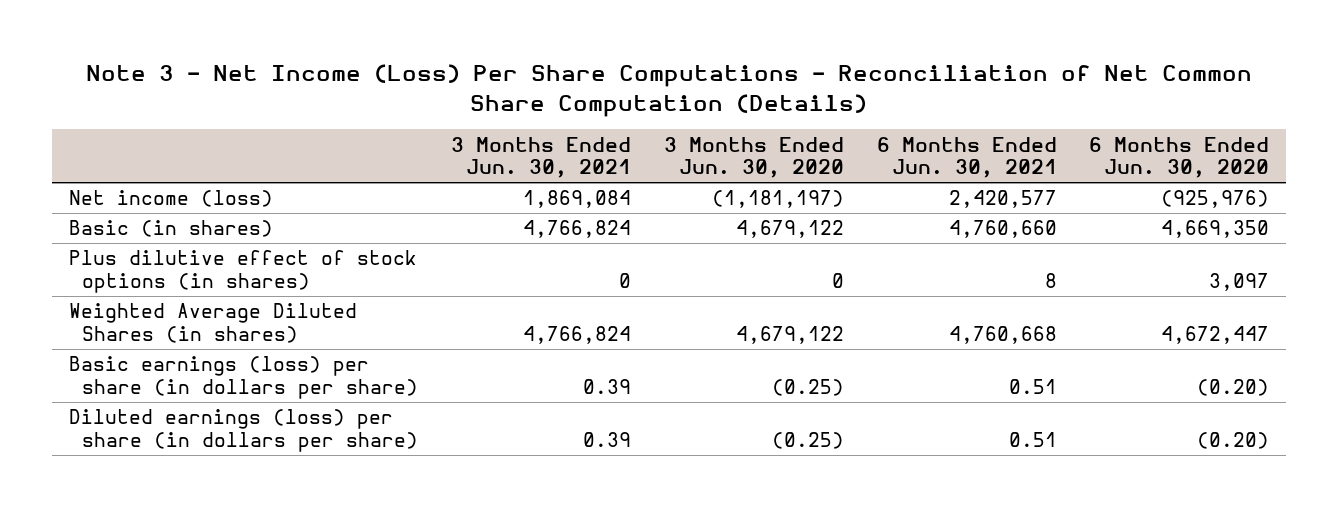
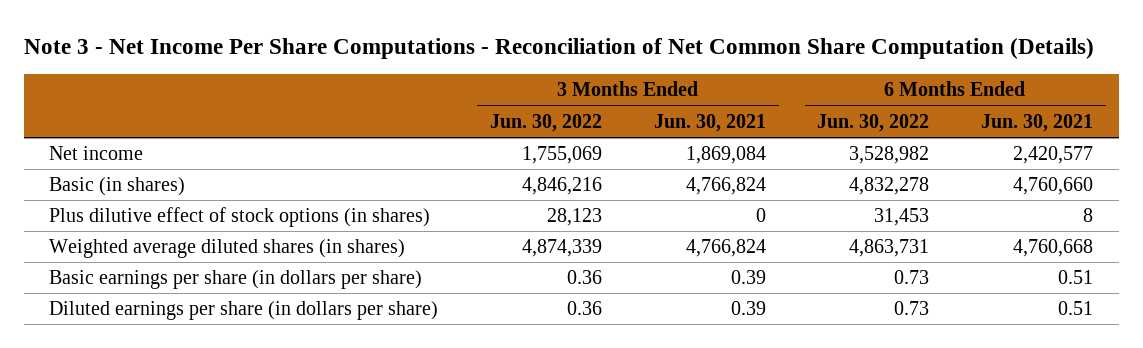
- Note 3 - Net Income (Loss) Per Share Computations - Reconciliation of Net Common Share Computation (Details)
+ Note 3 - Net Income Per Share Computations - Reconciliation of Net Common Share Computation (Details)
- | 3 Months Ended Jun. 30, 2021 | 3 Months Ended Jun. 30, 2020 | 6 Months Ended Jun. 30, 2021 | 6 Months Ended Jun. 30, 2020
+ | 3 Months Ended Jun. 30, 2022 | 3 Months Ended Jun. 30, 2021 | 6 Months Ended Jun. 30, 2022 | 6 Months Ended Jun. 30, 2021
- Net income (loss) | 1,869,084 | (1,181,197) | 2,420,577 | (925,976)
+ Net income | 1,755,069 | 1,869,084 | 3,528,982 | 2,420,577
- Weighted Average Diluted Shares (in shares) | 4,766,824 | 4,679,122 | 4,760,668 | 4,672,447
- Basic earnings (loss) per share (in dollars per share) | 0.39 | (0.25) | 0.51 | (0.20)
- Diluted earnings (loss) per share (in dollars per share) | 0.39 | (0.25) | 0.51 | (0.20)
+ Weighted average diluted shares (in shares) | 4,874,339 | 4,766,824 | 4,863,731 | 4,760,668
+ Basic earnings per share (in dollars per share) | 0.36 | 0.39 | 0.73 | 0.51
+ Diluted earnings per share (in dollars per share) | 0.36 | 0.39 | 0.73 | 0.51

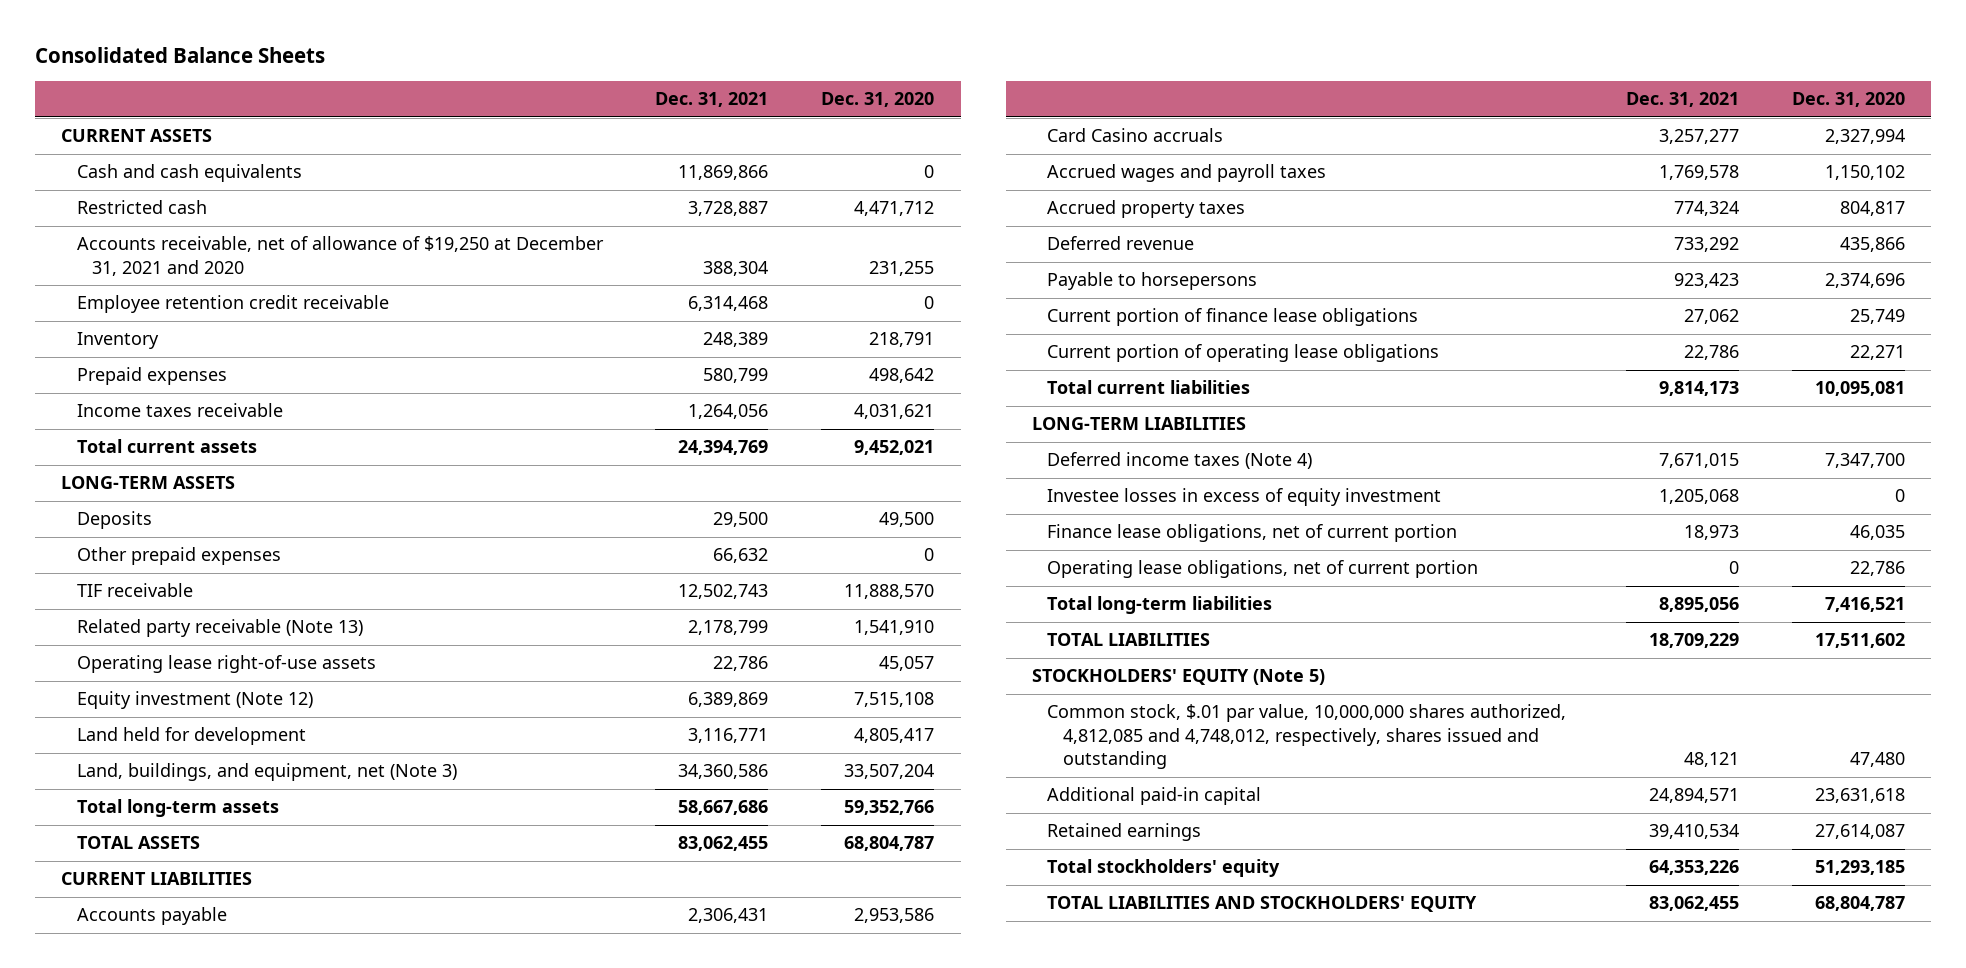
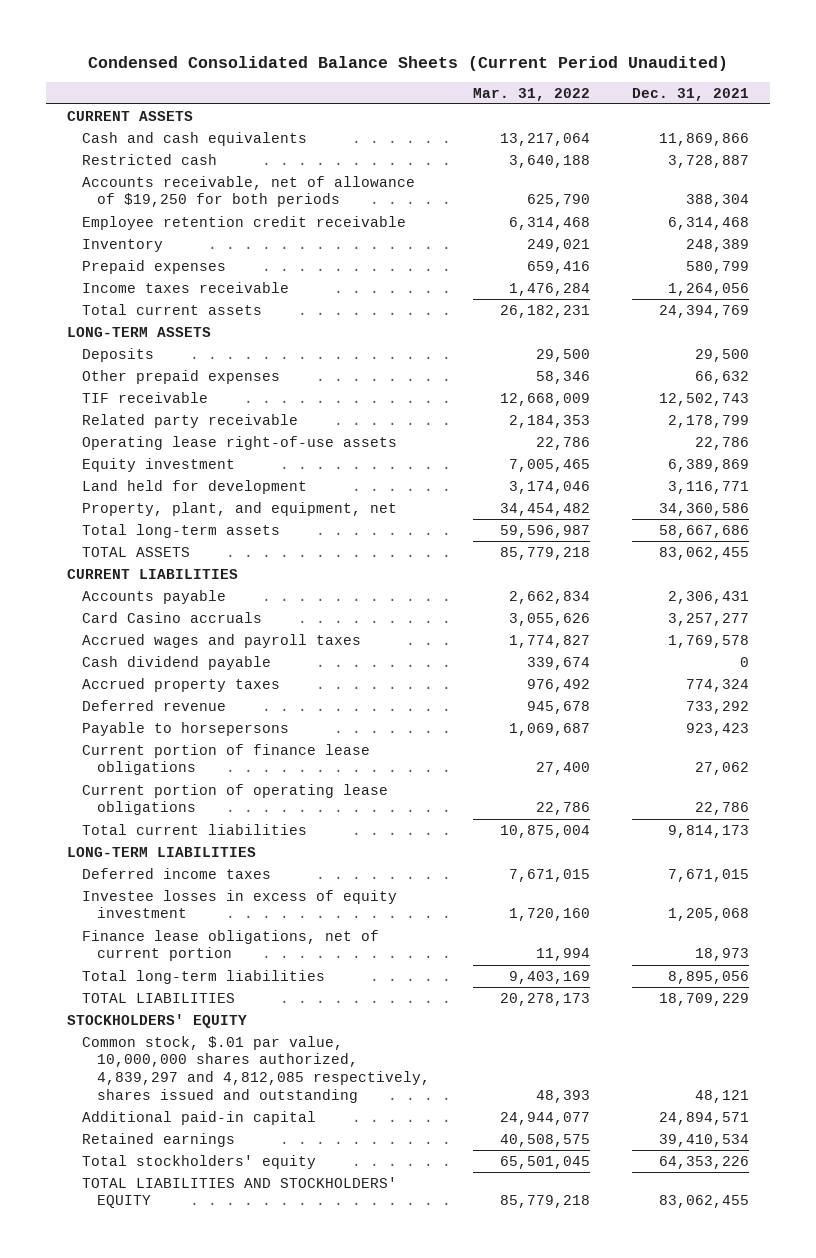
- Consolidated Balance Sheets
+ Condensed Consolidated Balance Sheets (Current Period Unaudited)
- | Dec. 31, 2021 | Dec. 31, 2020
+ | Mar. 31, 2022 | Dec. 31, 2021
- Accounts receivable, net of allowance of $19,250 at December 31, 2021 and 2020 | 388,304 | 231,255
+ Accounts receivable, net of allowance of $19,250 for both periods | 625,790 | 388,304
- Related party receivable (Note 13) | 2,178,799 | 1,541,910
+ Related party receivable | 2,184,353 | 2,178,799
- Equity investment (Note 12) | 6,389,869 | 7,515,108
+ Equity investment | 7,005,465 | 6,389,869
- Land, buildings, and equipment, net (Note 3) | 34,360,586 | 33,507,204
+ Property, plant, and equipment, net | 34,454,482 | 34,360,586
+ Cash dividend payable | 339,674 | 0
- Deferred income taxes (Note 4) | 7,671,015 | 7,347,700
+ Deferred income taxes | 7,671,015 | 7,671,015
- Operating lease obligations, net of current portion | 0 | 22,786
- STOCKHOLDERS' EQUITY (Note 5)
- Common stock, $.01 par value, 10,000,000 shares authorized, 4,812,085 and 4,748,012, respectively, shares issued and outstanding | 48,121 | 47,480
+ STOCKHOLDERS' EQUITY
+ Common stock, $.01 par value, 10,000,000 shares authorized, 4,839,297 and 4,812,085 respectively, shares issued and outstanding | 48,393 | 48,121

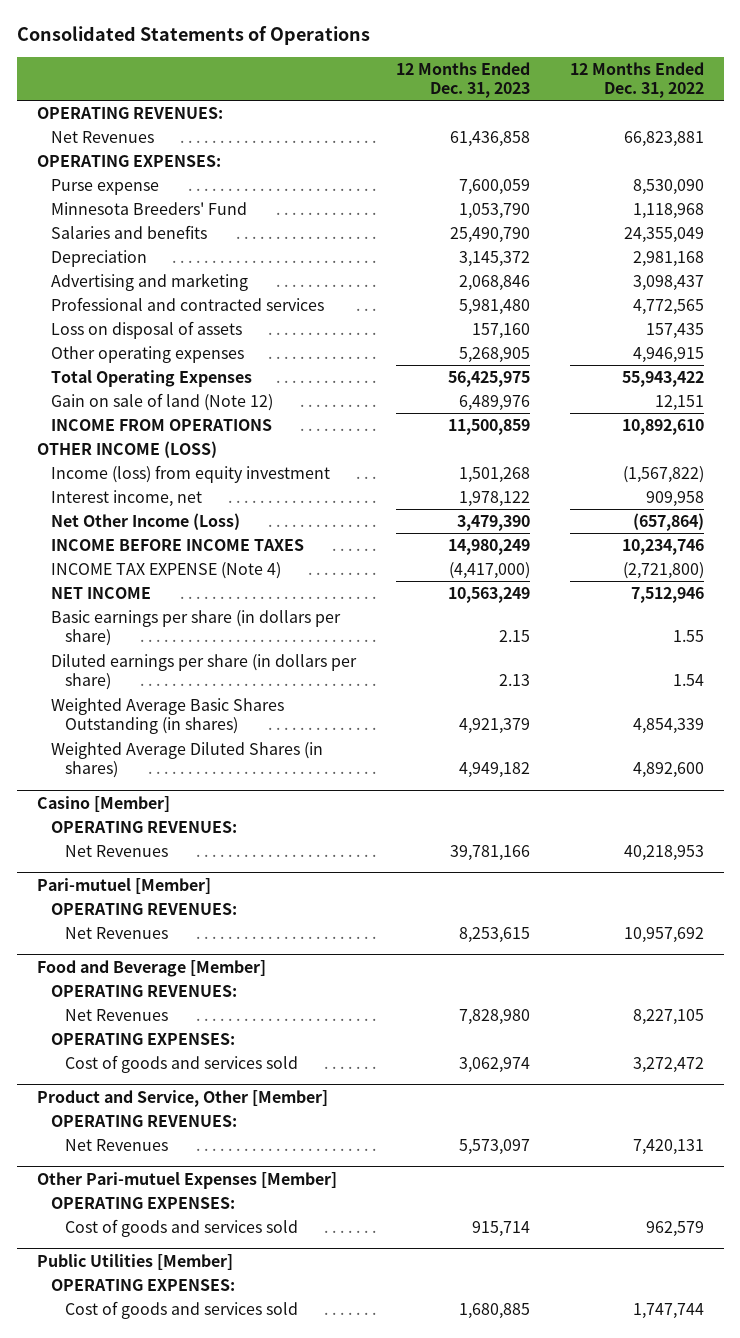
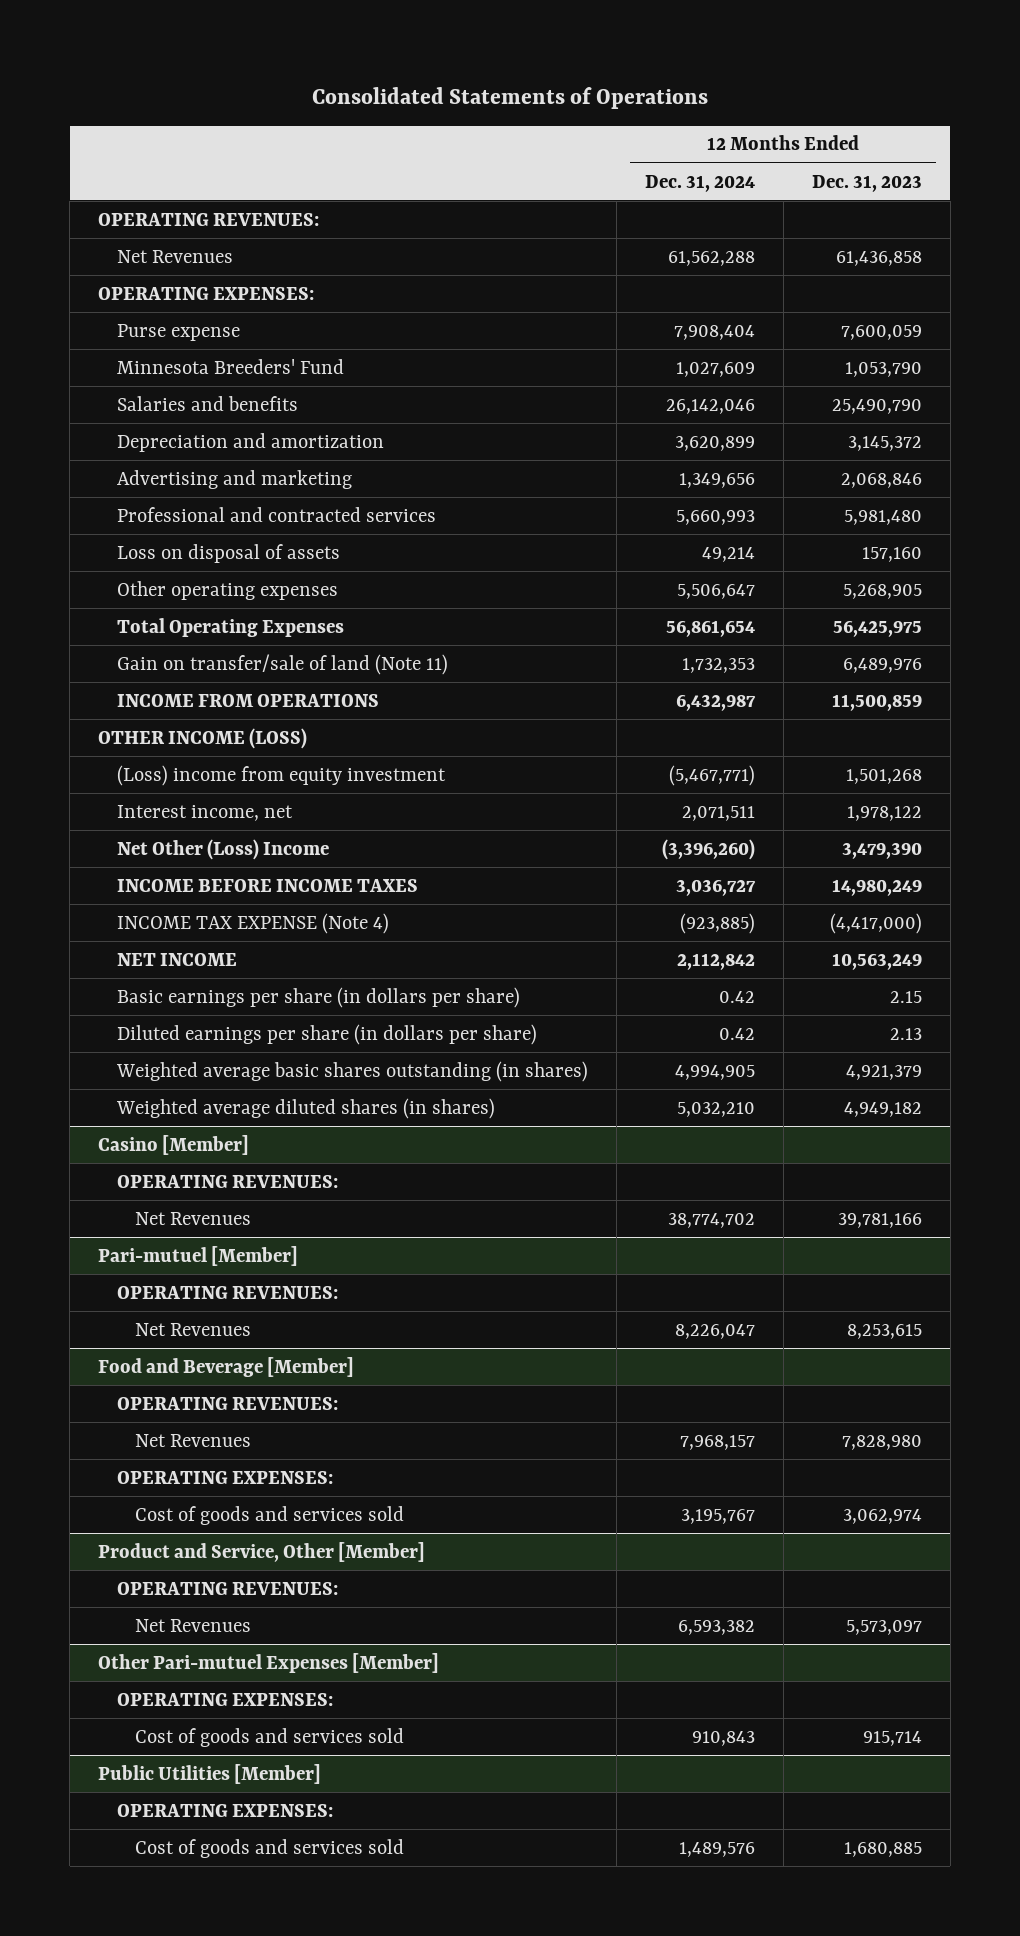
- | 12 Months Ended Dec. 31, 2023 | 12 Months Ended Dec. 31, 2022
+ | 12 Months Ended Dec. 31, 2024 | 12 Months Ended Dec. 31, 2023
- Depreciation | 3,145,372 | 2,981,168
+ Depreciation and amortization | 3,620,899 | 3,145,372
- Gain on sale of land (Note 12) | 6,489,976 | 12,151
+ Gain on transfer/sale of land (Note 11) | 1,732,353 | 6,489,976
- Income (loss) from equity investment | 1,501,268 | (1,567,822)
+ (Loss) income from equity investment | (5,467,771) | 1,501,268
- Net Other Income (Loss) | 3,479,390 | (657,864)
+ Net Other (Loss) Income | (3,396,260) | 3,479,390
- Weighted Average Basic Shares Outstanding (in shares) | 4,921,379 | 4,854,339
- Weighted Average Diluted Shares (in shares) | 4,949,182 | 4,892,600
+ Weighted average basic shares outstanding (in shares) | 4,994,905 | 4,921,379
+ Weighted average diluted shares (in shares) | 5,032,210 | 4,949,182

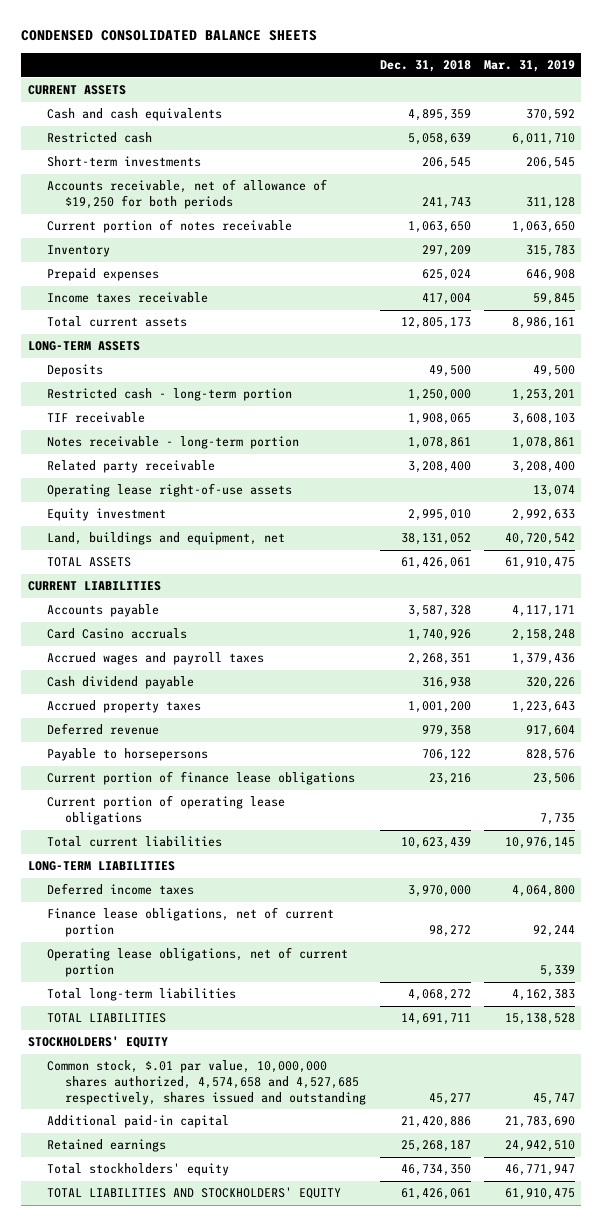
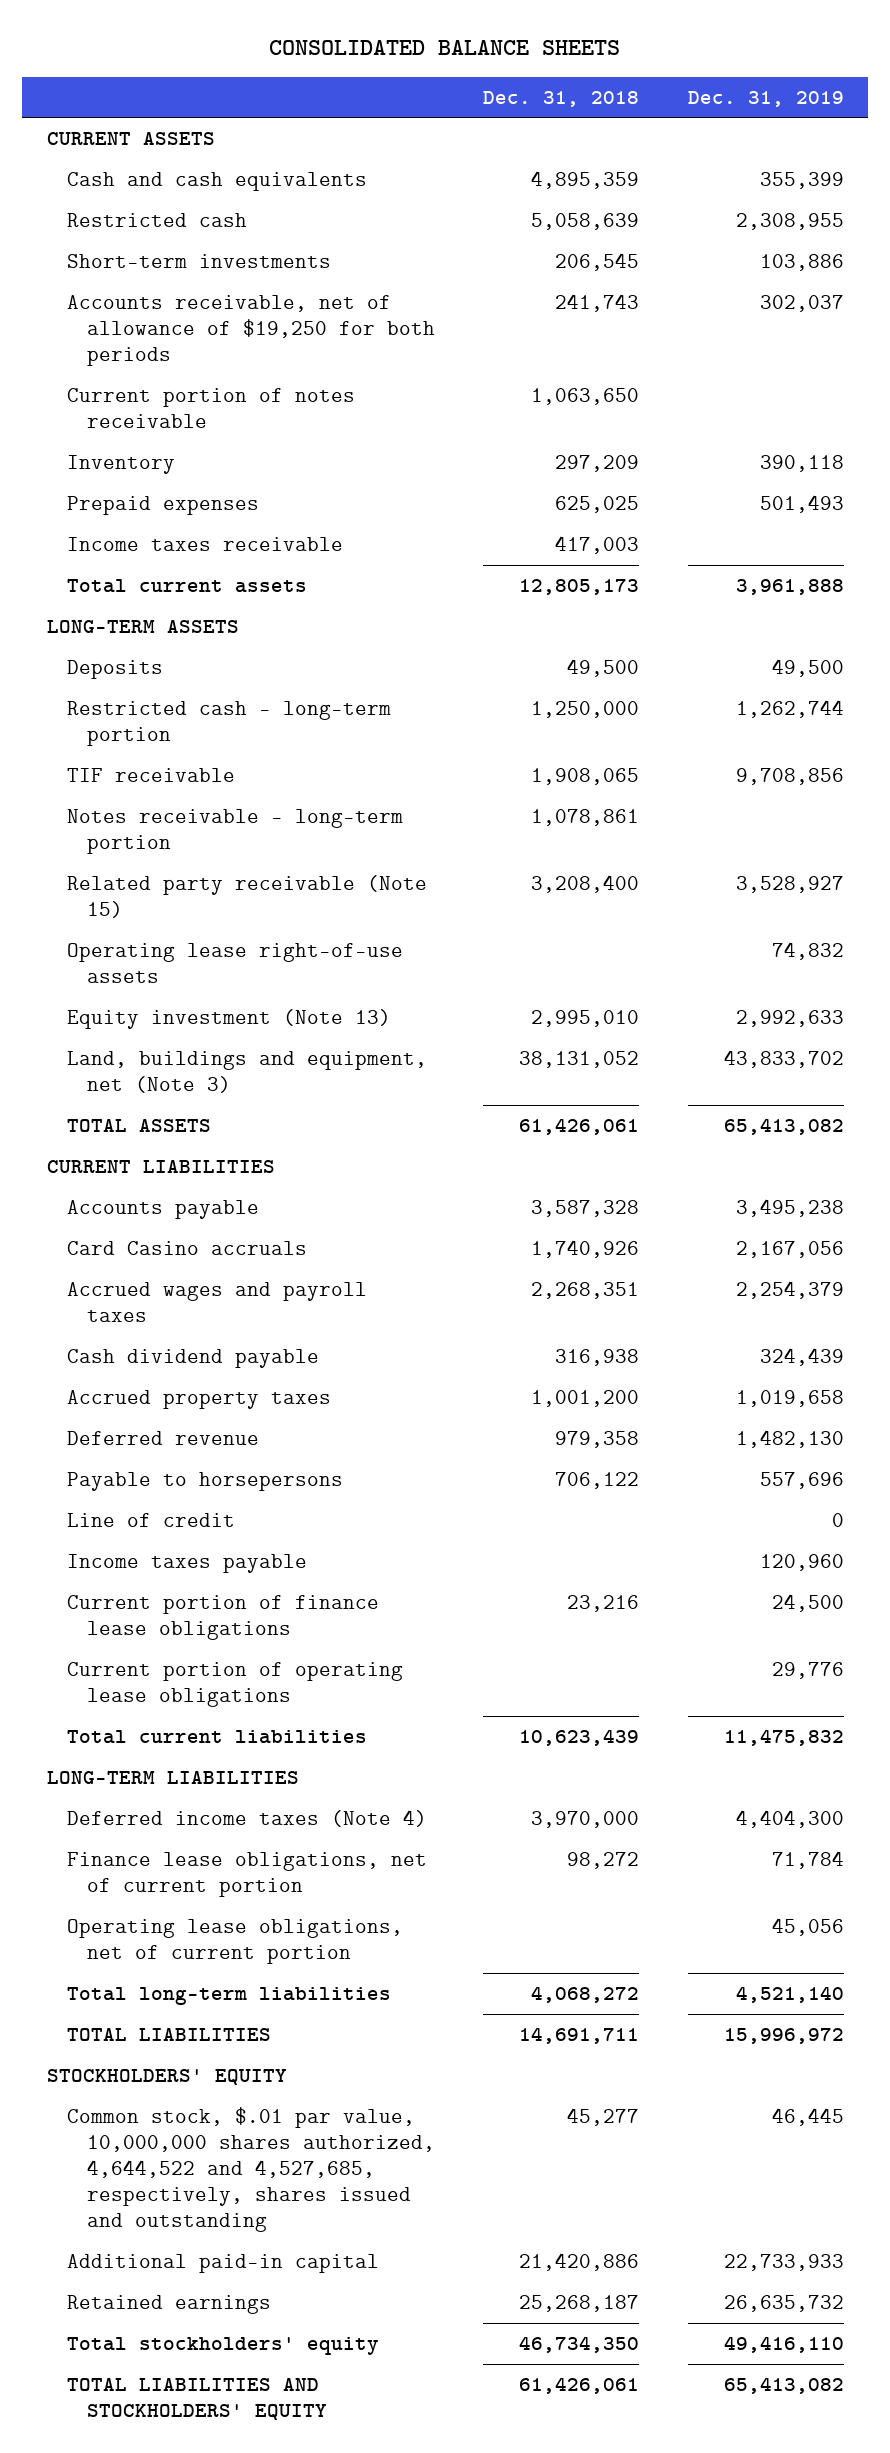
- CONDENSED CONSOLIDATED BALANCE SHEETS
+ CONSOLIDATED BALANCE SHEETS
- | Dec. 31, 2018 | Mar. 31, 2019
+ | Dec. 31, 2018 | Dec. 31, 2019
- Prepaid expenses | 625,024 | 646,908
- Income taxes receivable | 417,004 | 59,845
+ Prepaid expenses | 625,025 | 501,493
+ Income taxes receivable | 417,003 |
- Related party receivable | 3,208,400 | 3,208,400
+ Related party receivable (Note 15) | 3,208,400 | 3,528,927
- Equity investment | 2,995,010 | 2,992,633
- Land, buildings and equipment, net | 38,131,052 | 40,720,542
+ Equity investment (Note 13) | 2,995,010 | 2,992,633
+ Land, buildings and equipment, net (Note 3) | 38,131,052 | 43,833,702
+ Line of credit | | 0
+ Income taxes payable | | 120,960
- Deferred income taxes | 3,970,000 | 4,064,800
+ Deferred income taxes (Note 4) | 3,970,000 | 4,404,300
- Common stock, $.01 par value, 10,000,000 shares authorized, 4,574,658 and 4,527,685 respectively, shares issued and outstanding | 45,277 | 45,747
+ Common stock, $.01 par value, 10,000,000 shares authorized, 4,644,522 and 4,527,685, respectively, shares issued and outstanding | 45,277 | 46,445

